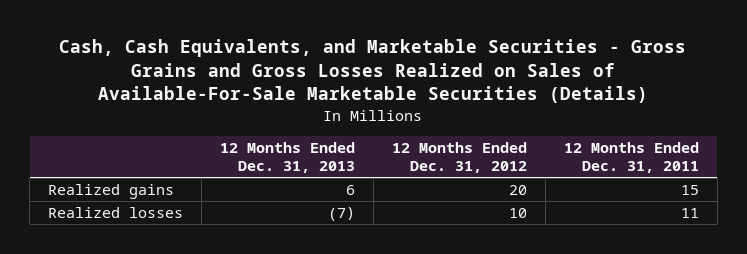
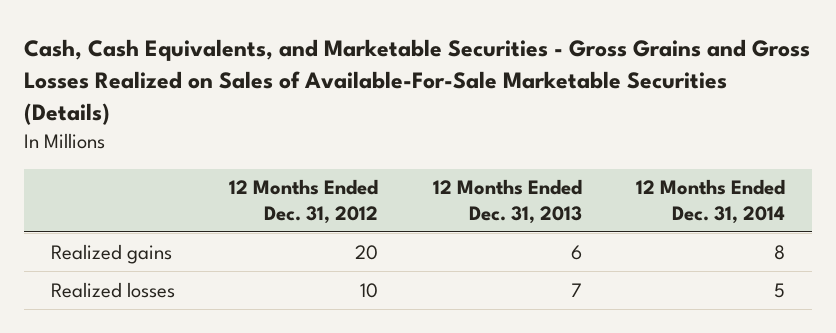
- | 12 Months Ended Dec. 31, 2013 | 12 Months Ended Dec. 31, 2012 | 12 Months Ended Dec. 31, 2011
+ | 12 Months Ended Dec. 31, 2012 | 12 Months Ended Dec. 31, 2013 | 12 Months Ended Dec. 31, 2014
- Realized losses | (7) | 10 | 11
+ Realized losses | 10 | 7 | 5

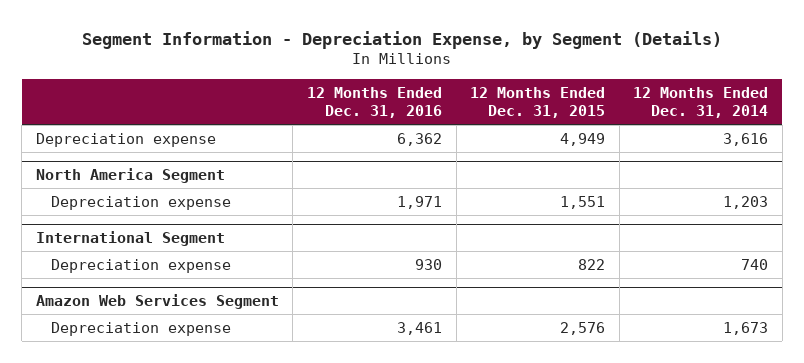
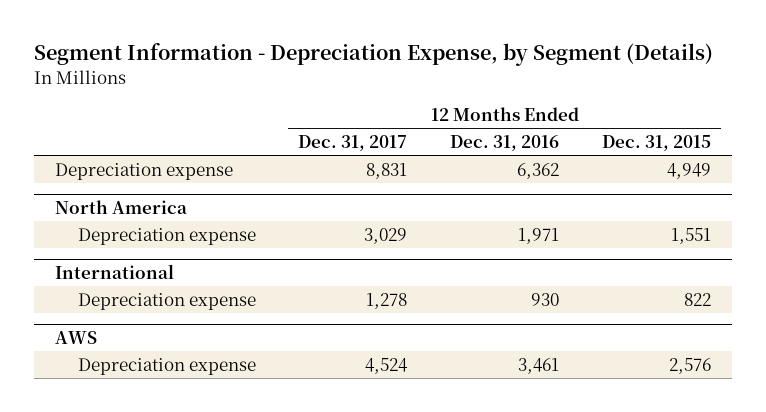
- | 12 Months Ended Dec. 31, 2016 | 12 Months Ended Dec. 31, 2015 | 12 Months Ended Dec. 31, 2014
+ | 12 Months Ended Dec. 31, 2017 | 12 Months Ended Dec. 31, 2016 | 12 Months Ended Dec. 31, 2015
- North America Segment
+ North America
- International Segment
+ International
- Amazon Web Services Segment
+ AWS

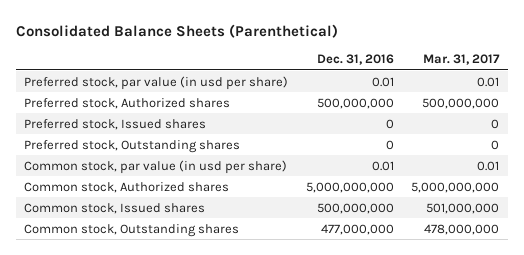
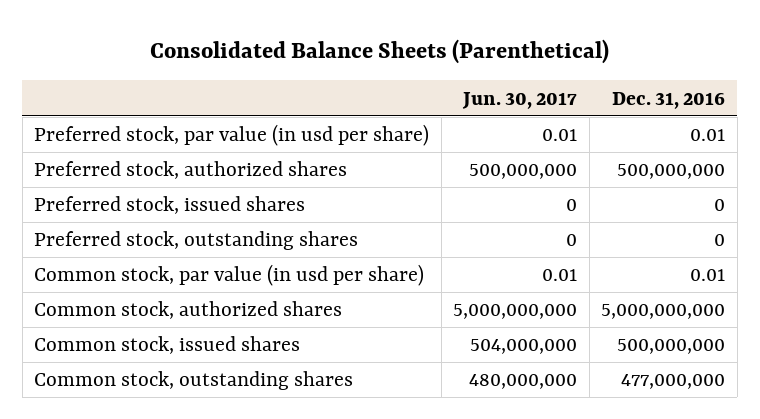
- | Dec. 31, 2016 | Mar. 31, 2017
+ | Jun. 30, 2017 | Dec. 31, 2016
- Preferred stock, Authorized shares | 500,000,000 | 500,000,000
- Preferred stock, Issued shares | 0 | 0
- Preferred stock, Outstanding shares | 0 | 0
+ Preferred stock, authorized shares | 500,000,000 | 500,000,000
+ Preferred stock, issued shares | 0 | 0
+ Preferred stock, outstanding shares | 0 | 0
- Common stock, Authorized shares | 5,000,000,000 | 5,000,000,000
- Common stock, Issued shares | 500,000,000 | 501,000,000
- Common stock, Outstanding shares | 477,000,000 | 478,000,000
+ Common stock, authorized shares | 5,000,000,000 | 5,000,000,000
+ Common stock, issued shares | 504,000,000 | 500,000,000
+ Common stock, outstanding shares | 480,000,000 | 477,000,000

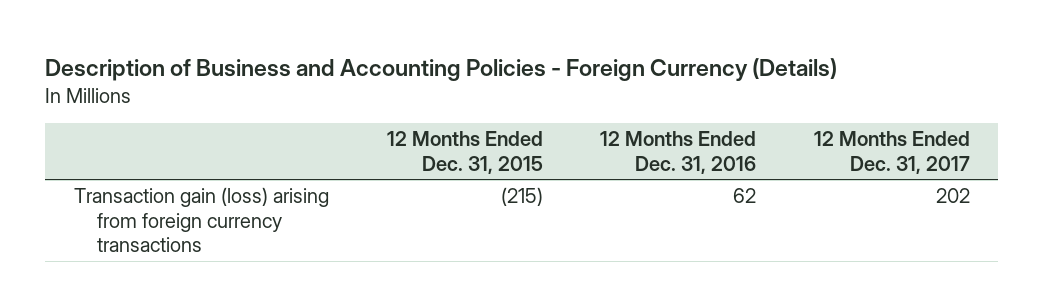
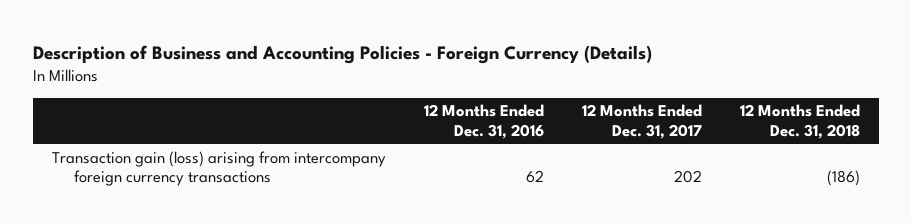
- | 12 Months Ended Dec. 31, 2015 | 12 Months Ended Dec. 31, 2016 | 12 Months Ended Dec. 31, 2017
+ | 12 Months Ended Dec. 31, 2016 | 12 Months Ended Dec. 31, 2017 | 12 Months Ended Dec. 31, 2018
- Transaction gain (loss) arising from foreign currency transactions | (215) | 62 | 202
+ Transaction gain (loss) arising from intercompany foreign currency transactions | 62 | 202 | (186)

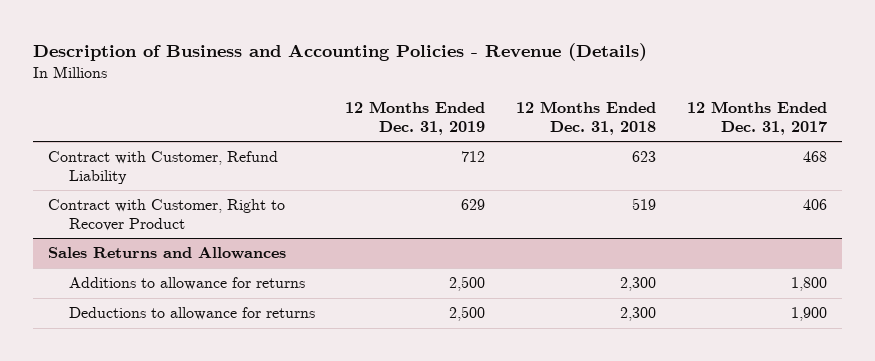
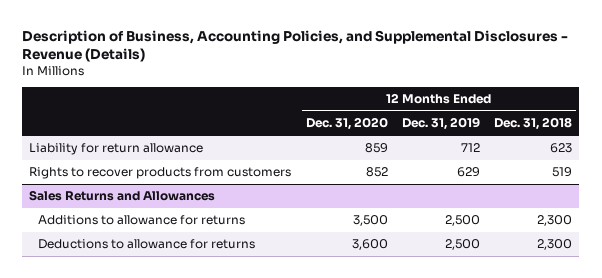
- Description of Business and Accounting Policies - Revenue (Details)
+ Description of Business, Accounting Policies, and Supplemental Disclosures - Revenue (Details)
- | 12 Months Ended Dec. 31, 2019 | 12 Months Ended Dec. 31, 2018 | 12 Months Ended Dec. 31, 2017
+ | 12 Months Ended Dec. 31, 2020 | 12 Months Ended Dec. 31, 2019 | 12 Months Ended Dec. 31, 2018
- Contract with Customer, Refund Liability | 712 | 623 | 468
- Contract with Customer, Right to Recover Product | 629 | 519 | 406
+ Liability for return allowance | 859 | 712 | 623
+ Rights to recover products from customers | 852 | 629 | 519

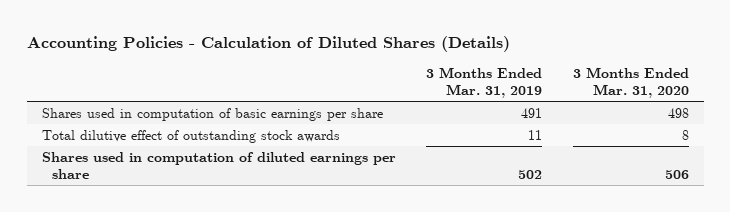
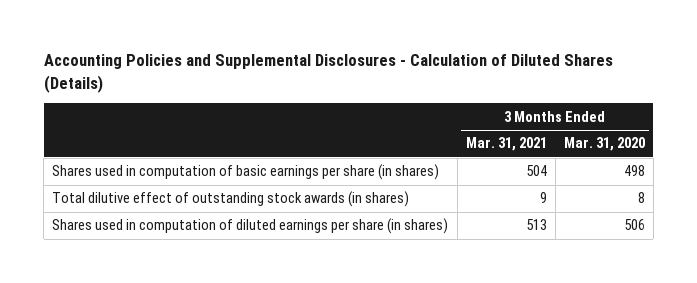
- Accounting Policies - Calculation of Diluted Shares (Details)
+ Accounting Policies and Supplemental Disclosures - Calculation of Diluted Shares (Details)
- | 3 Months Ended Mar. 31, 2019 | 3 Months Ended Mar. 31, 2020
+ | 3 Months Ended Mar. 31, 2021 | 3 Months Ended Mar. 31, 2020
- Shares used in computation of basic earnings per share | 491 | 498
- Total dilutive effect of outstanding stock awards | 11 | 8
- Shares used in computation of diluted earnings per share | 502 | 506
+ Shares used in computation of basic earnings per share (in shares) | 504 | 498
+ Total dilutive effect of outstanding stock awards (in shares) | 9 | 8
+ Shares used in computation of diluted earnings per share (in shares) | 513 | 506

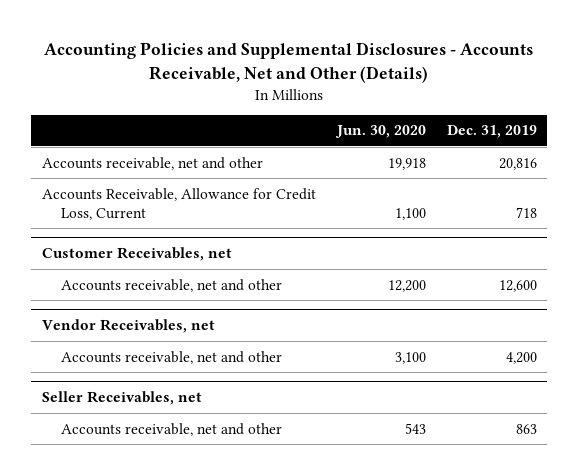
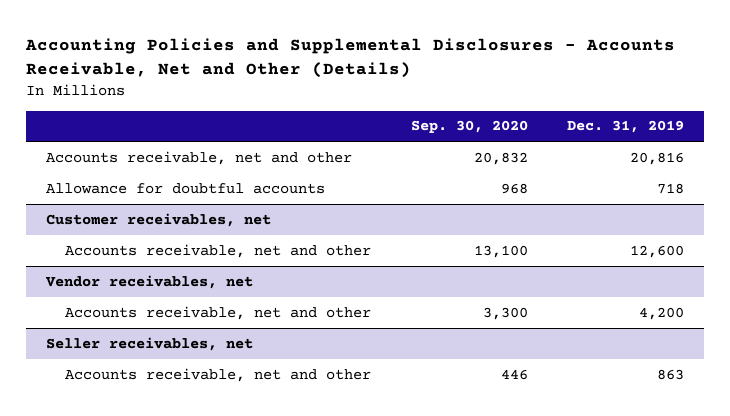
- | Jun. 30, 2020 | Dec. 31, 2019
+ | Sep. 30, 2020 | Dec. 31, 2019
- Accounts Receivable, Allowance for Credit Loss, Current | 1,100 | 718
- Customer Receivables, net
+ Allowance for doubtful accounts | 968 | 718
+ Customer receivables, net
- Vendor Receivables, net
+ Vendor receivables, net
- Seller Receivables, net
+ Seller receivables, net

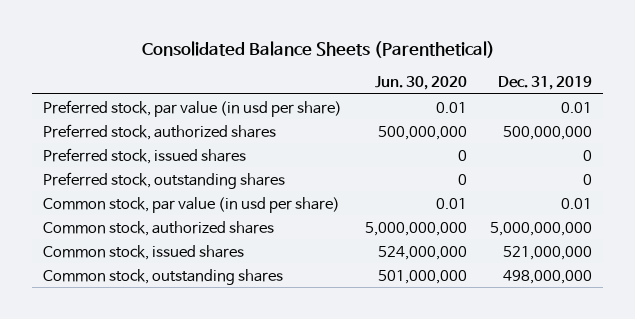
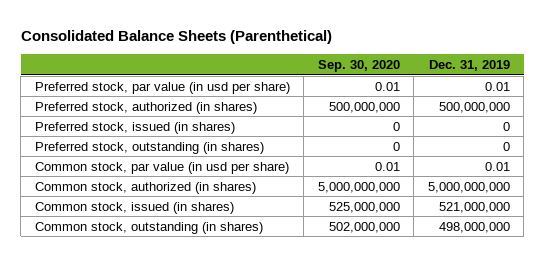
- | Jun. 30, 2020 | Dec. 31, 2019
+ | Sep. 30, 2020 | Dec. 31, 2019
- Preferred stock, authorized shares | 500,000,000 | 500,000,000
- Preferred stock, issued shares | 0 | 0
- Preferred stock, outstanding shares | 0 | 0
+ Preferred stock, authorized (in shares) | 500,000,000 | 500,000,000
+ Preferred stock, issued (in shares) | 0 | 0
+ Preferred stock, outstanding (in shares) | 0 | 0
- Common stock, authorized shares | 5,000,000,000 | 5,000,000,000
- Common stock, issued shares | 524,000,000 | 521,000,000
- Common stock, outstanding shares | 501,000,000 | 498,000,000
+ Common stock, authorized (in shares) | 5,000,000,000 | 5,000,000,000
+ Common stock, issued (in shares) | 525,000,000 | 521,000,000
+ Common stock, outstanding (in shares) | 502,000,000 | 498,000,000

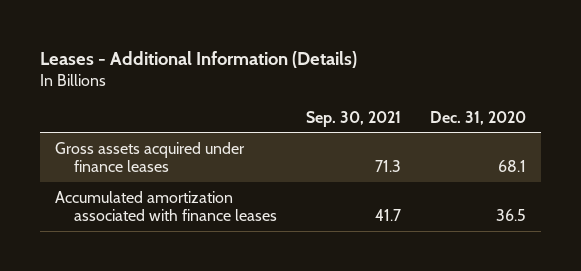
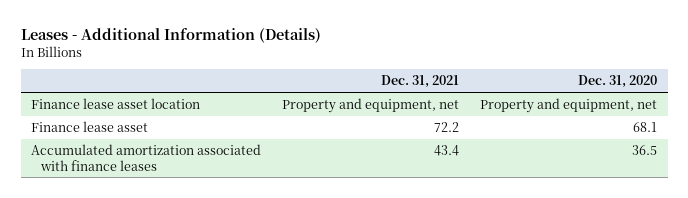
- | Sep. 30, 2021 | Dec. 31, 2020
+ | Dec. 31, 2021 | Dec. 31, 2020
- Gross assets acquired under finance leases | 71.3 | 68.1
+ Finance lease asset location | Property and equipment, net | Property and equipment, net
+ Finance lease asset | 72.2 | 68.1

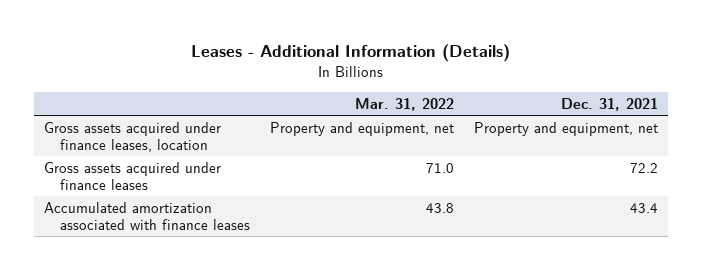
- | Dec. 31, 2021 | Dec. 31, 2020
+ | Mar. 31, 2022 | Dec. 31, 2021
- Finance lease asset location | Property and equipment, net | Property and equipment, net
- Finance lease asset | 72.2 | 68.1
+ Gross assets acquired under finance leases, location | Property and equipment, net | Property and equipment, net
+ Gross assets acquired under finance leases | 71.0 | 72.2

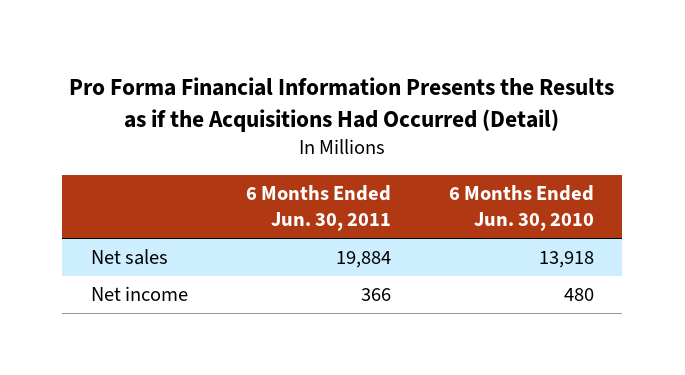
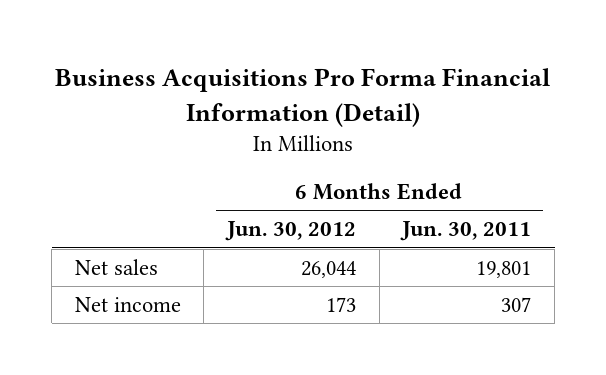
- Pro Forma Financial Information Presents the Results as if the Acquisitions Had Occurred (Detail)
+ Business Acquisitions Pro Forma Financial Information (Detail)
- | 6 Months Ended Jun. 30, 2011 | 6 Months Ended Jun. 30, 2010
+ | 6 Months Ended Jun. 30, 2012 | 6 Months Ended Jun. 30, 2011
- Net sales | 19,884 | 13,918
- Net income | 366 | 480
+ Net sales | 26,044 | 19,801
+ Net income | 173 | 307

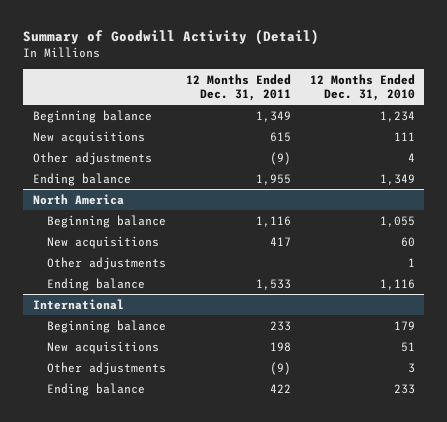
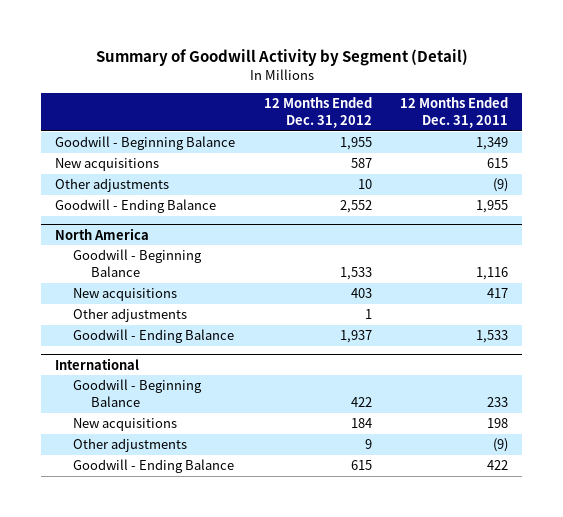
- Summary of Goodwill Activity (Detail)
+ Summary of Goodwill Activity by Segment (Detail)
- | 12 Months Ended Dec. 31, 2011 | 12 Months Ended Dec. 31, 2010
+ | 12 Months Ended Dec. 31, 2012 | 12 Months Ended Dec. 31, 2011
- Beginning balance | 1,349 | 1,234
+ Goodwill - Beginning Balance | 1,955 | 1,349
- Ending balance | 1,955 | 1,349
+ Goodwill - Ending Balance | 2,552 | 1,955
@ North America
- Beginning balance | 1,116 | 1,055
+ Goodwill - Beginning Balance | 1,533 | 1,116
- Ending balance | 1,533 | 1,116
+ Goodwill - Ending Balance | 1,937 | 1,533
@ International
- Beginning balance | 233 | 179
+ Goodwill - Beginning Balance | 422 | 233
- Ending balance | 422 | 233
+ Goodwill - Ending Balance | 615 | 422

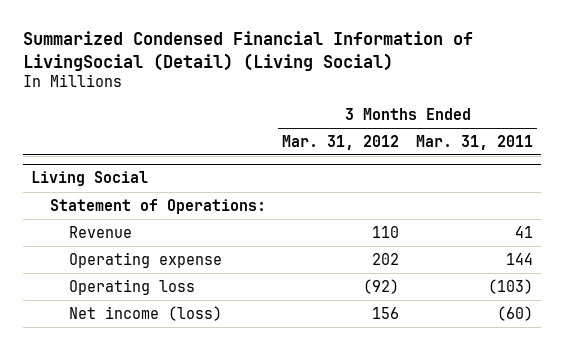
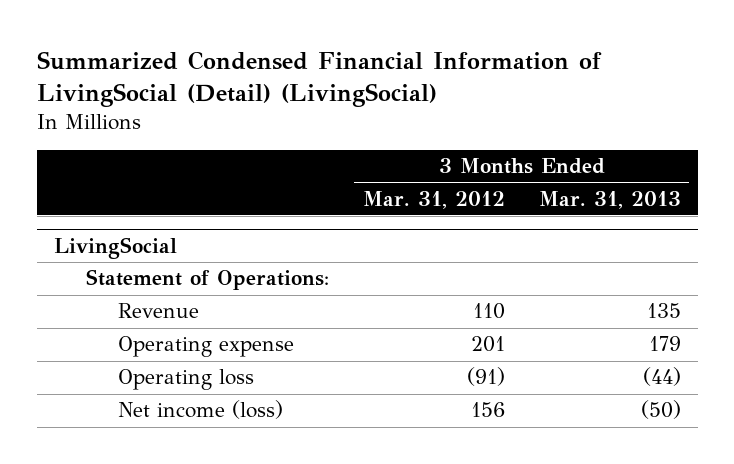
- Summarized Condensed Financial Information of LivingSocial (Detail) (Living Social)
+ Summarized Condensed Financial Information of LivingSocial (Detail) (LivingSocial)
- | 3 Months Ended Mar. 31, 2012 | 3 Months Ended Mar. 31, 2011
+ | 3 Months Ended Mar. 31, 2012 | 3 Months Ended Mar. 31, 2013
- Living Social
+ LivingSocial
- Operating expense | 202 | 144
- Operating loss | (92) | (103)
+ Operating expense | 201 | 179
+ Operating loss | (91) | (44)

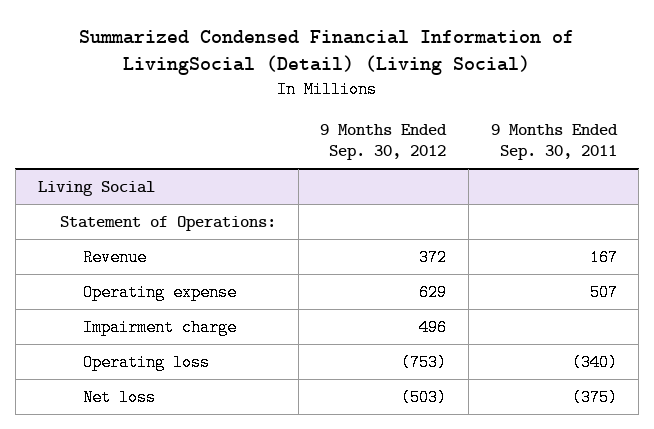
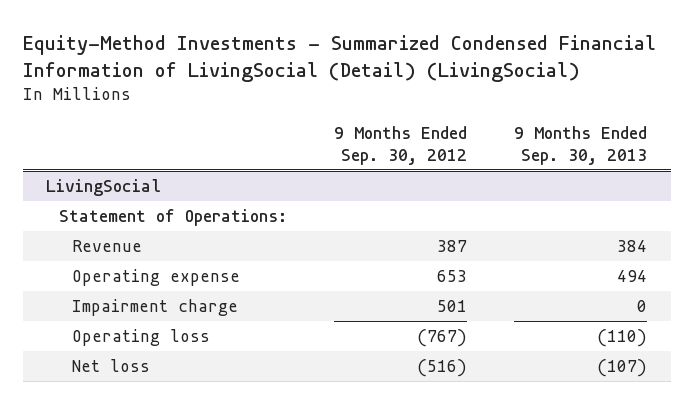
- Summarized Condensed Financial Information of LivingSocial (Detail) (Living Social)
+ Equity-Method Investments - Summarized Condensed Financial Information of LivingSocial (Detail) (LivingSocial)
- | 9 Months Ended Sep. 30, 2012 | 9 Months Ended Sep. 30, 2011
+ | 9 Months Ended Sep. 30, 2012 | 9 Months Ended Sep. 30, 2013
- Living Social
+ LivingSocial
- Revenue | 372 | 167
- Operating expense | 629 | 507
- Impairment charge | 496 |
- Operating loss | (753) | (340)
- Net loss | (503) | (375)
+ Revenue | 387 | 384
+ Operating expense | 653 | 494
+ Impairment charge | 501 | 0
+ Operating loss | (767) | (110)
+ Net loss | (516) | (107)

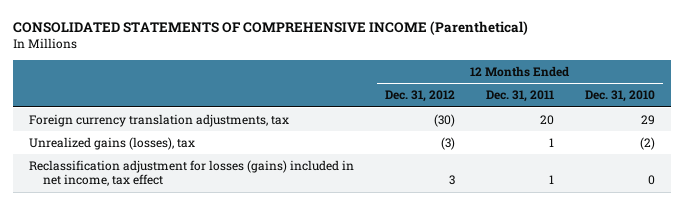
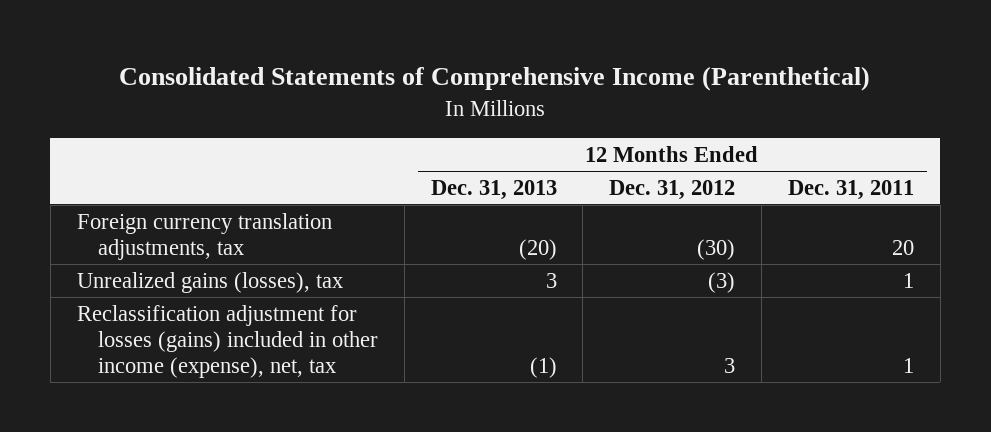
- CONSOLIDATED STATEMENTS OF COMPREHENSIVE INCOME (Parenthetical)
+ Consolidated Statements of Comprehensive Income (Parenthetical)
- | 12 Months Ended Dec. 31, 2012 | 12 Months Ended Dec. 31, 2011 | 12 Months Ended Dec. 31, 2010
+ | 12 Months Ended Dec. 31, 2013 | 12 Months Ended Dec. 31, 2012 | 12 Months Ended Dec. 31, 2011
- Reclassification adjustment for losses (gains) included in net income, tax effect | 3 | 1 | 0
+ Reclassification adjustment for losses (gains) included in other income (expense), net, tax | (1) | 3 | 1

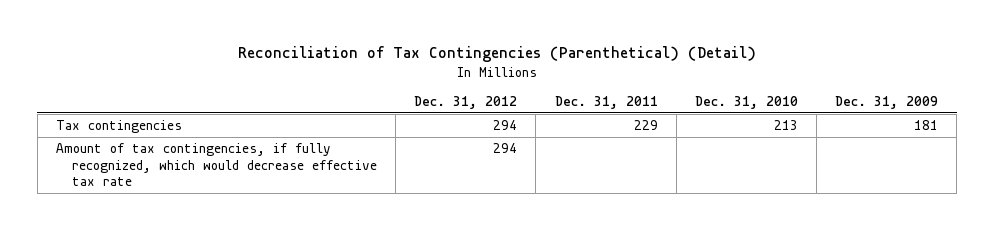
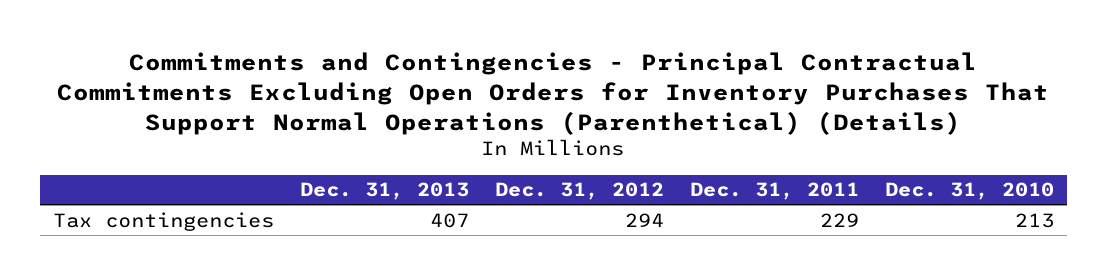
- Reconciliation of Tax Contingencies (Parenthetical) (Detail)
+ Commitments and Contingencies - Principal Contractual Commitments Excluding Open Orders for Inventory Purchases That Support Normal Operations (Parenthetical) (Details)
- | Dec. 31, 2012 | Dec. 31, 2011 | Dec. 31, 2010 | Dec. 31, 2009
+ | Dec. 31, 2013 | Dec. 31, 2012 | Dec. 31, 2011 | Dec. 31, 2010
- Amount of tax contingencies, if fully recognized, which would decrease effective tax rate | 294 | | |

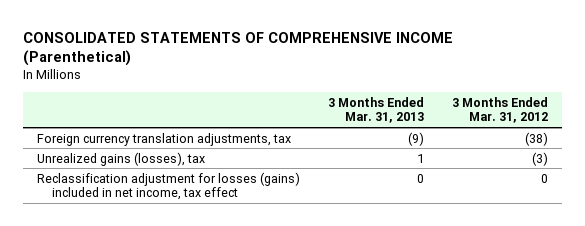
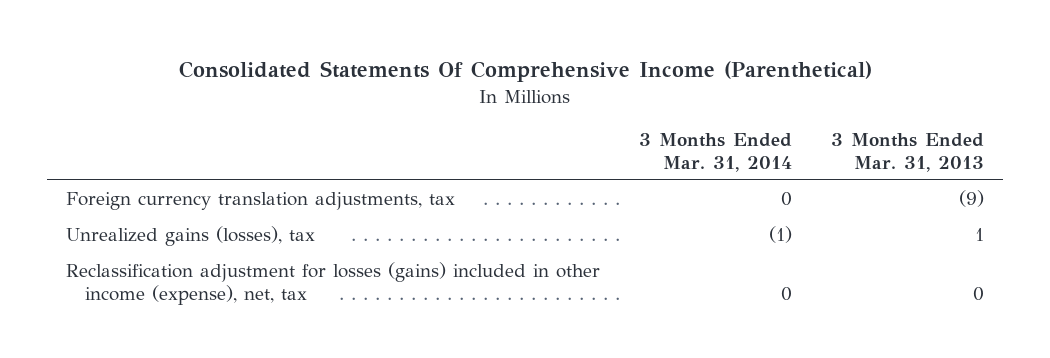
- CONSOLIDATED STATEMENTS OF COMPREHENSIVE INCOME (Parenthetical)
+ Consolidated Statements Of Comprehensive Income (Parenthetical)
- | 3 Months Ended Mar. 31, 2013 | 3 Months Ended Mar. 31, 2012
+ | 3 Months Ended Mar. 31, 2014 | 3 Months Ended Mar. 31, 2013
- Reclassification adjustment for losses (gains) included in net income, tax effect | 0 | 0
+ Reclassification adjustment for losses (gains) included in other income (expense), net, tax | 0 | 0

